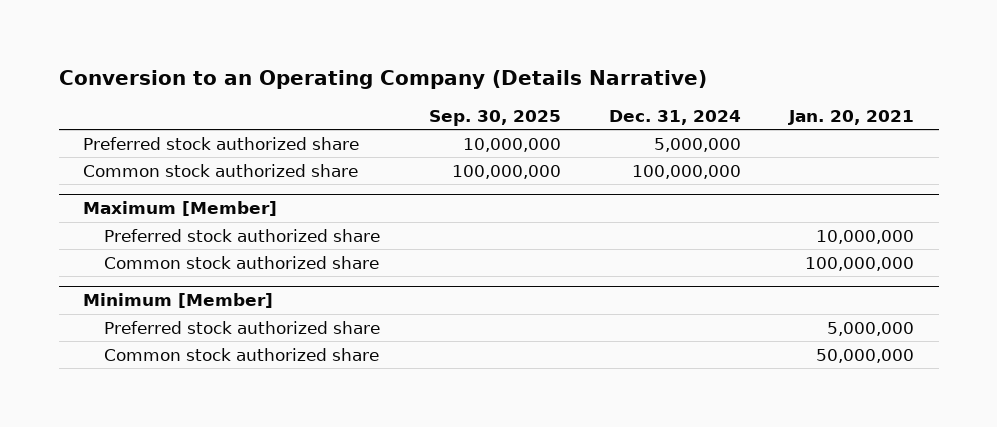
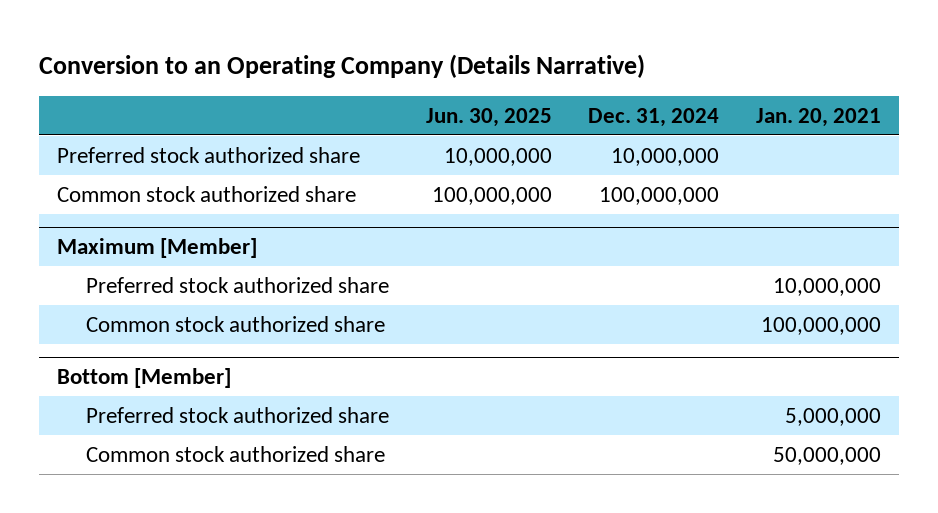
- | Sep. 30, 2025 | Dec. 31, 2024 | Jan. 20, 2021
+ | Jun. 30, 2025 | Dec. 31, 2024 | Jan. 20, 2021
- Preferred stock authorized share | 10,000,000 | 5,000,000 |
+ Preferred stock authorized share | 10,000,000 | 10,000,000 |
- Minimum [Member]
+ Bottom [Member]

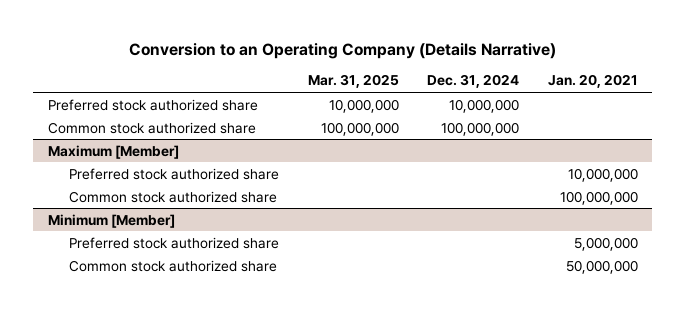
- | Jun. 30, 2025 | Dec. 31, 2024 | Jan. 20, 2021
+ | Mar. 31, 2025 | Dec. 31, 2024 | Jan. 20, 2021
- Bottom [Member]
+ Minimum [Member]

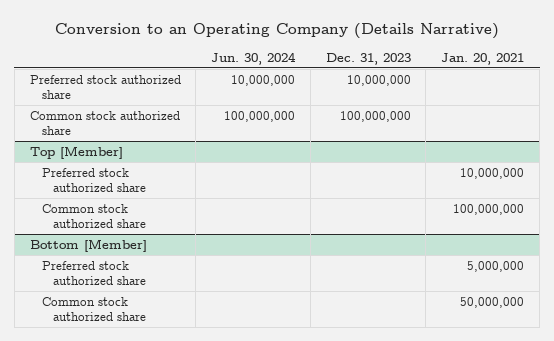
- | Mar. 31, 2025 | Dec. 31, 2024 | Jan. 20, 2021
+ | Jun. 30, 2024 | Dec. 31, 2023 | Jan. 20, 2021
- Maximum [Member]
+ Top [Member]
- Minimum [Member]
+ Bottom [Member]

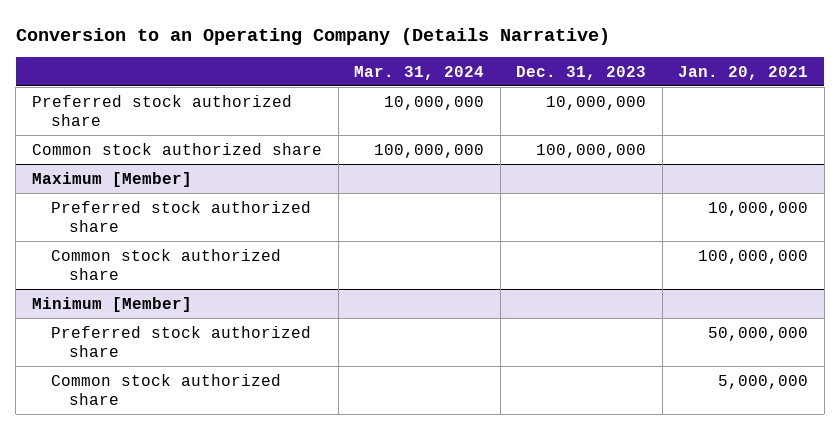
- | Jun. 30, 2024 | Dec. 31, 2023 | Jan. 20, 2021
+ | Mar. 31, 2024 | Dec. 31, 2023 | Jan. 20, 2021
- Top [Member]
+ Maximum [Member]
- Bottom [Member]
- Preferred stock authorized share | | | 5,000,000
- Common stock authorized share | | | 50,000,000
+ Minimum [Member]
+ Preferred stock authorized share | | | 50,000,000
+ Common stock authorized share | | | 5,000,000

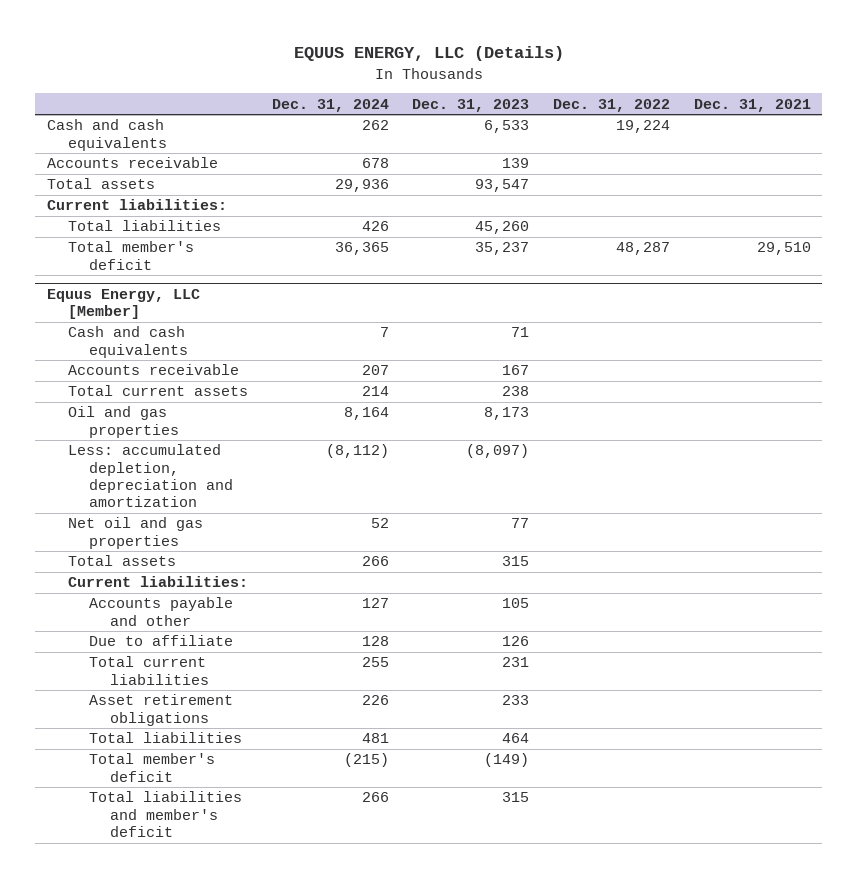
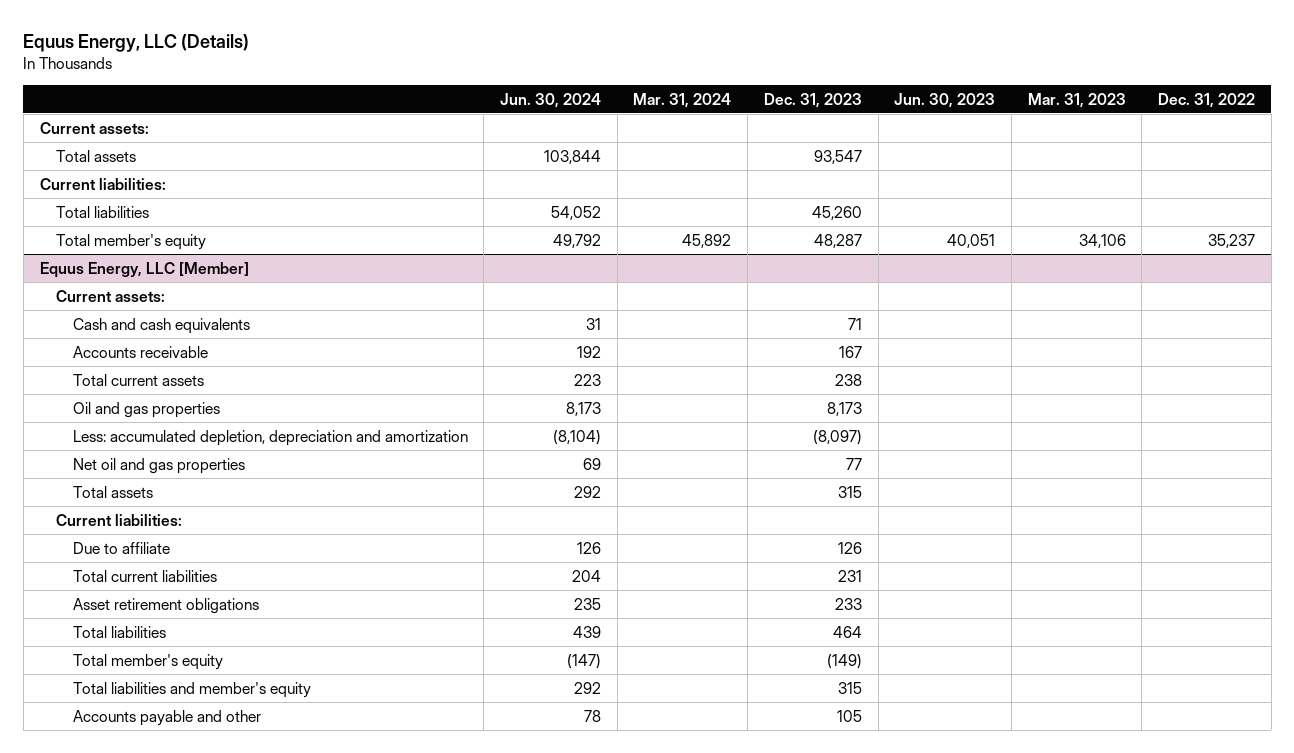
- EQUUS ENERGY, LLC (Details)
+ Equus Energy, LLC (Details)
- | Dec. 31, 2024 | Dec. 31, 2023 | Dec. 31, 2022 | Dec. 31, 2021
+ | Jun. 30, 2024 | Mar. 31, 2024 | Dec. 31, 2023 | Jun. 30, 2023 | Mar. 31, 2023 | Dec. 31, 2022
- Cash and cash equivalents | 262 | 6,533 | 19,224 |
- Accounts receivable | 678 | 139 | |
+ Current assets:
- Total member's deficit | 36,365 | 35,237 | 48,287 | 29,510
+ Total member's equity | 49,792 | 45,892 | 48,287 | 40,051 | 34,106 | 35,237
@ Equus Energy, LLC [Member]
+ Current assets:
- Total member's deficit | (215) | (149) | |
- Total liabilities and member's deficit | 266 | 315 | |
+ Total member's equity | (147) | | (149) | | |
+ Total liabilities and member's equity | 292 | | 315 | | |
moved down: Accounts payable and other | 78 | | 105 | | |

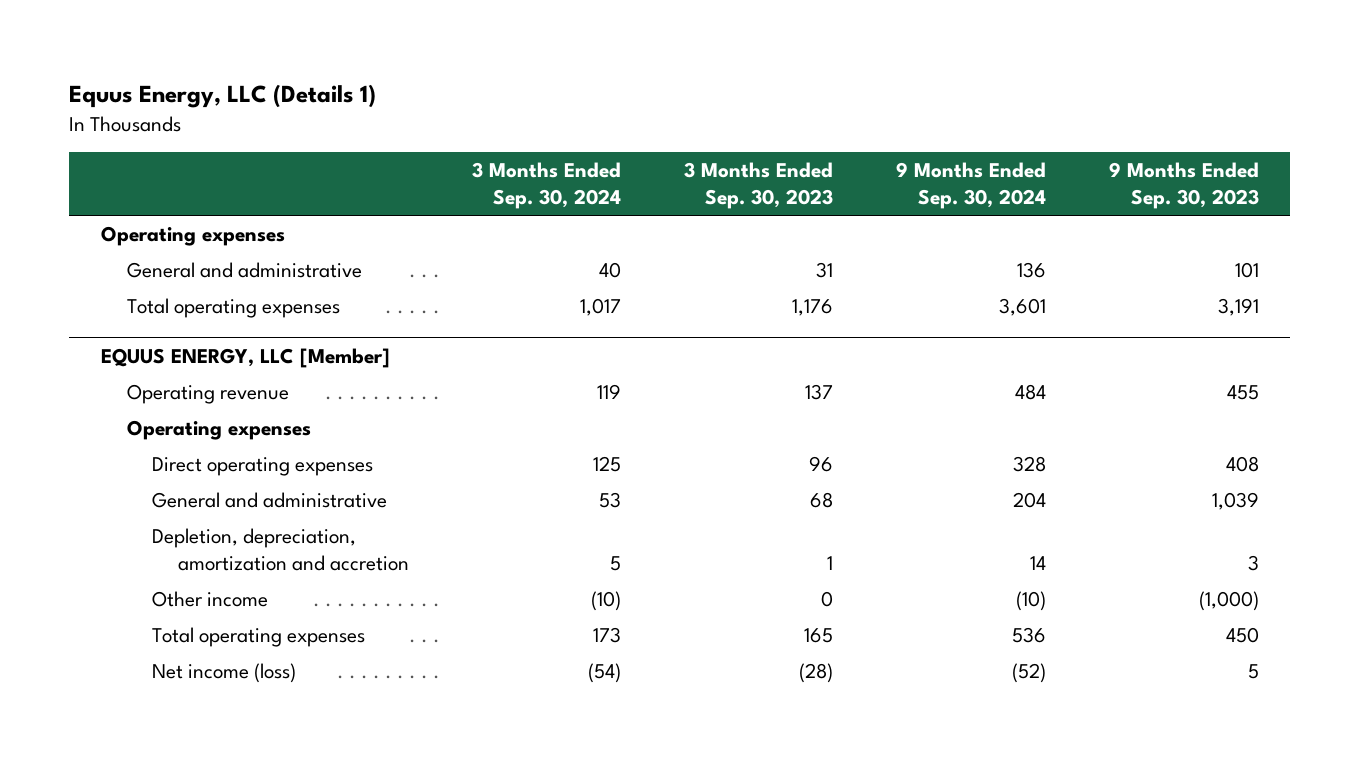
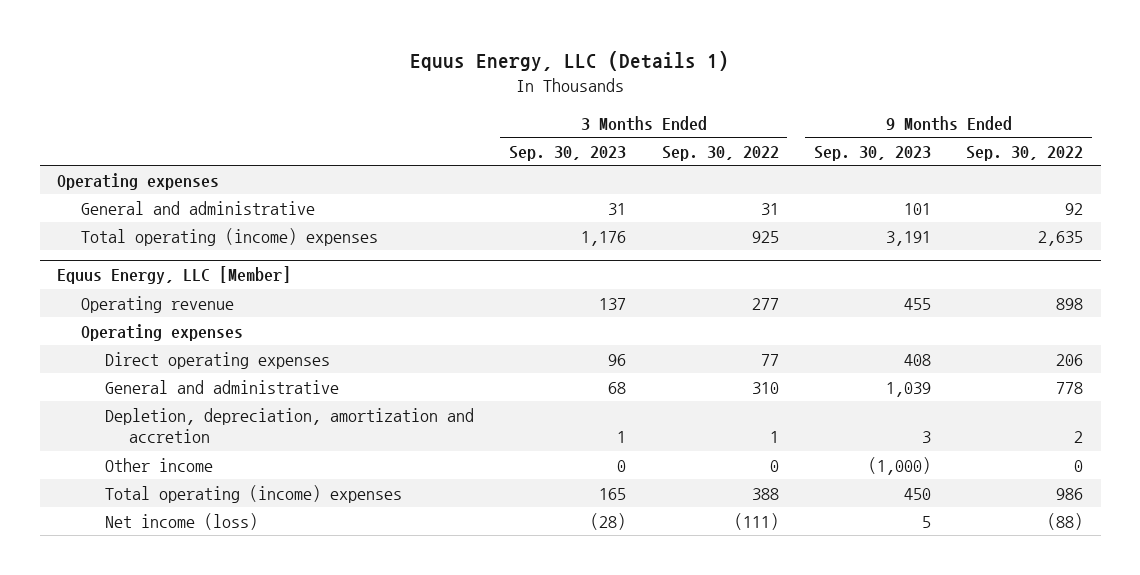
- | 3 Months Ended Sep. 30, 2024 | 3 Months Ended Sep. 30, 2023 | 9 Months Ended Sep. 30, 2024 | 9 Months Ended Sep. 30, 2023
+ | 3 Months Ended Sep. 30, 2023 | 3 Months Ended Sep. 30, 2022 | 9 Months Ended Sep. 30, 2023 | 9 Months Ended Sep. 30, 2022
- Total operating expenses | 1,017 | 1,176 | 3,601 | 3,191
- EQUUS ENERGY, LLC [Member]
+ Total operating (income) expenses | 1,176 | 925 | 3,191 | 2,635
+ Equus Energy, LLC [Member]
- Total operating expenses | 173 | 165 | 536 | 450
+ Total operating (income) expenses | 165 | 388 | 450 | 986

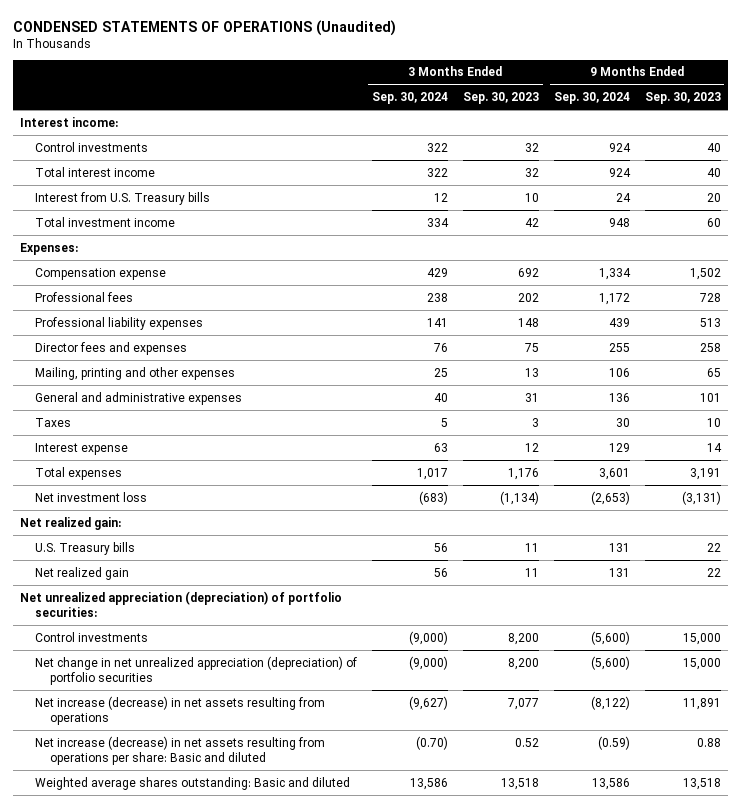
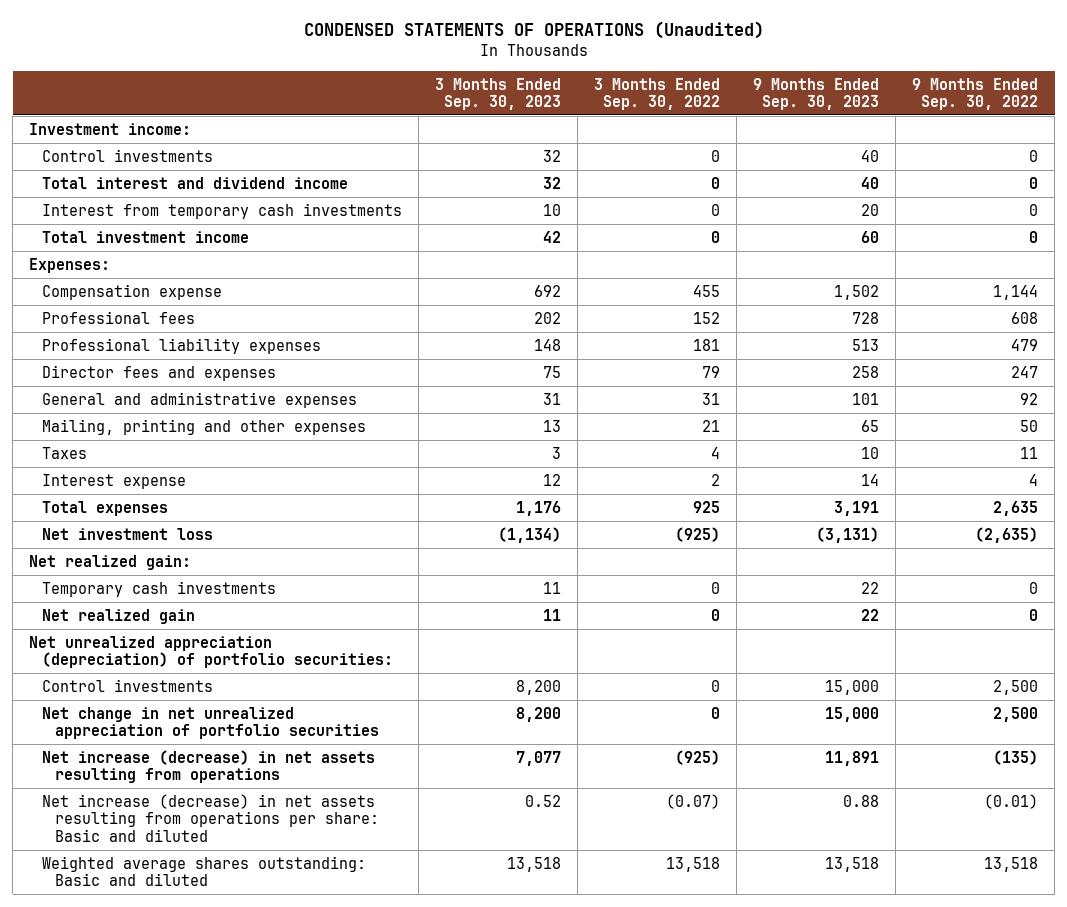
- | 3 Months Ended Sep. 30, 2024 | 3 Months Ended Sep. 30, 2023 | 9 Months Ended Sep. 30, 2024 | 9 Months Ended Sep. 30, 2023
+ | 3 Months Ended Sep. 30, 2023 | 3 Months Ended Sep. 30, 2022 | 9 Months Ended Sep. 30, 2023 | 9 Months Ended Sep. 30, 2022
- Interest income:
+ Investment income:
- Total interest income | 322 | 32 | 924 | 40
- Interest from U.S. Treasury bills | 12 | 10 | 24 | 20
+ Total interest and dividend income | 32 | 0 | 40 | 0
+ Interest from temporary cash investments | 10 | 0 | 20 | 0
moved down: Mailing, printing and other expenses | 13 | 21 | 65 | 50
- U.S. Treasury bills | 56 | 11 | 131 | 22
+ Temporary cash investments | 11 | 0 | 22 | 0
- Net change in net unrealized appreciation (depreciation) of portfolio securities | (9,000) | 8,200 | (5,600) | 15,000
+ Net change in net unrealized appreciation of portfolio securities | 8,200 | 0 | 15,000 | 2,500

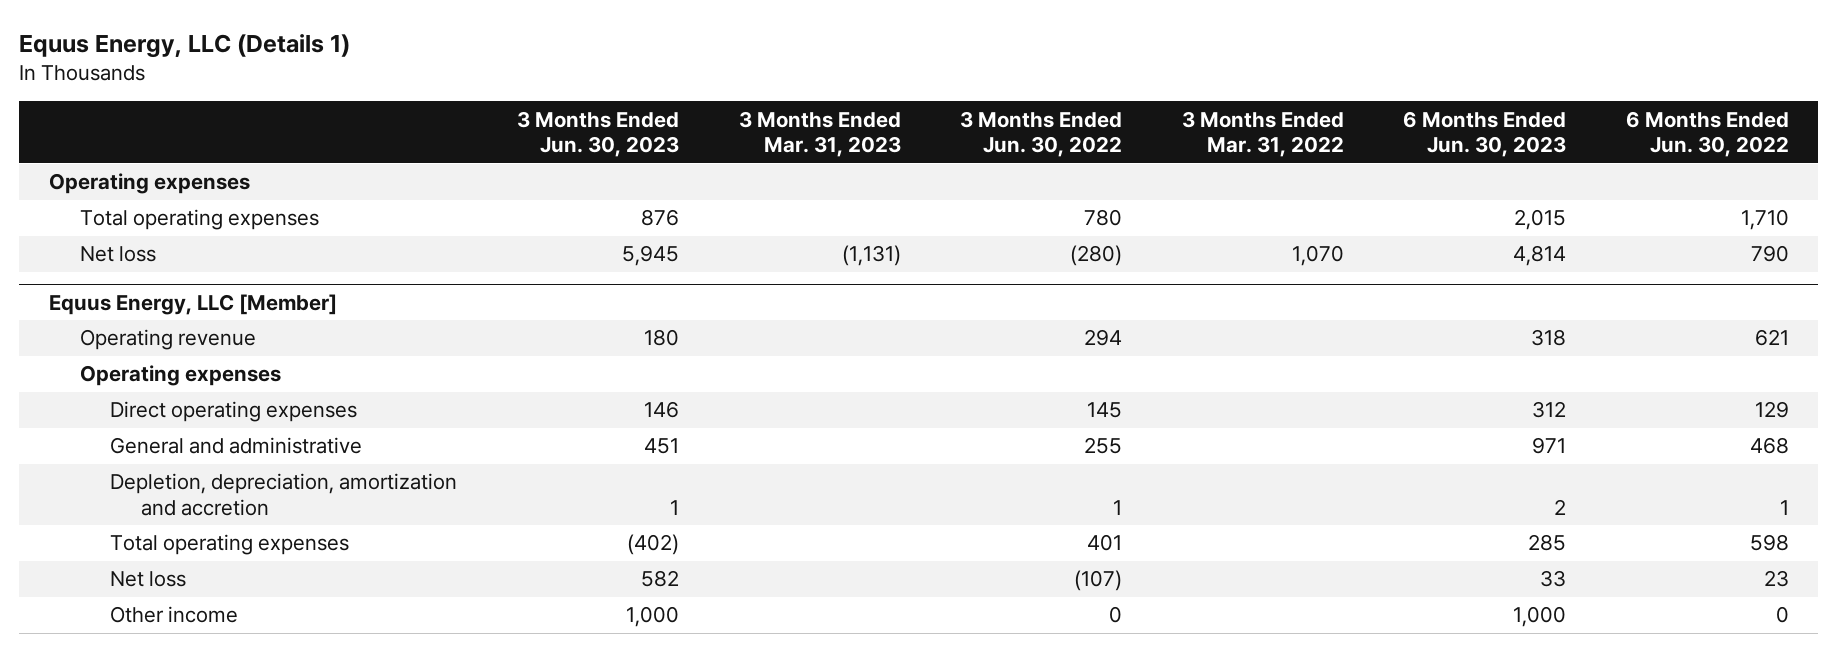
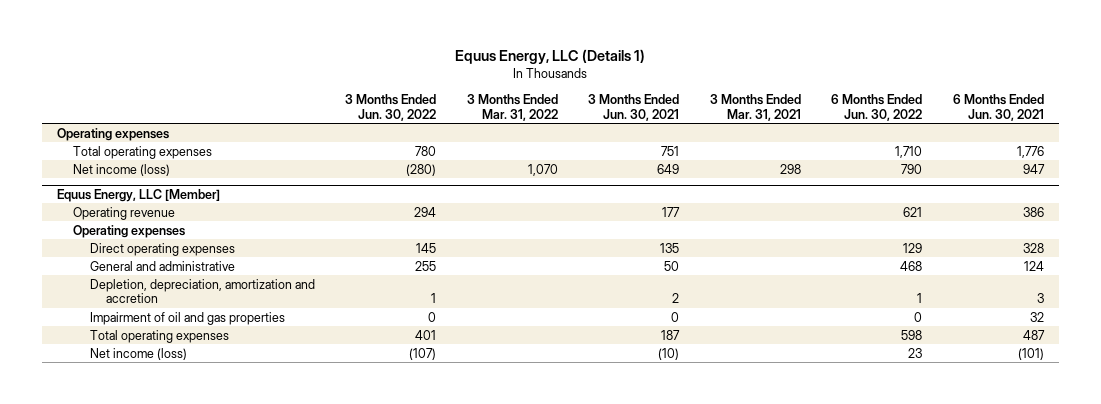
- | 3 Months Ended Jun. 30, 2023 | 3 Months Ended Mar. 31, 2023 | 3 Months Ended Jun. 30, 2022 | 3 Months Ended Mar. 31, 2022 | 6 Months Ended Jun. 30, 2023 | 6 Months Ended Jun. 30, 2022
+ | 3 Months Ended Jun. 30, 2022 | 3 Months Ended Mar. 31, 2022 | 3 Months Ended Jun. 30, 2021 | 3 Months Ended Mar. 31, 2021 | 6 Months Ended Jun. 30, 2022 | 6 Months Ended Jun. 30, 2021
- Net loss | 5,945 | (1,131) | (280) | 1,070 | 4,814 | 790
+ Net income (loss) | (280) | 1,070 | 649 | 298 | 790 | 947
@ Equus Energy, LLC [Member]
+ Impairment of oil and gas properties | 0 | | 0 | | 0 | 32
- Net loss | 582 | | (107) | | 33 | 23
- Other income | 1,000 | | 0 | | 1,000 | 0
+ Net income (loss) | (107) | | (10) | | 23 | (101)

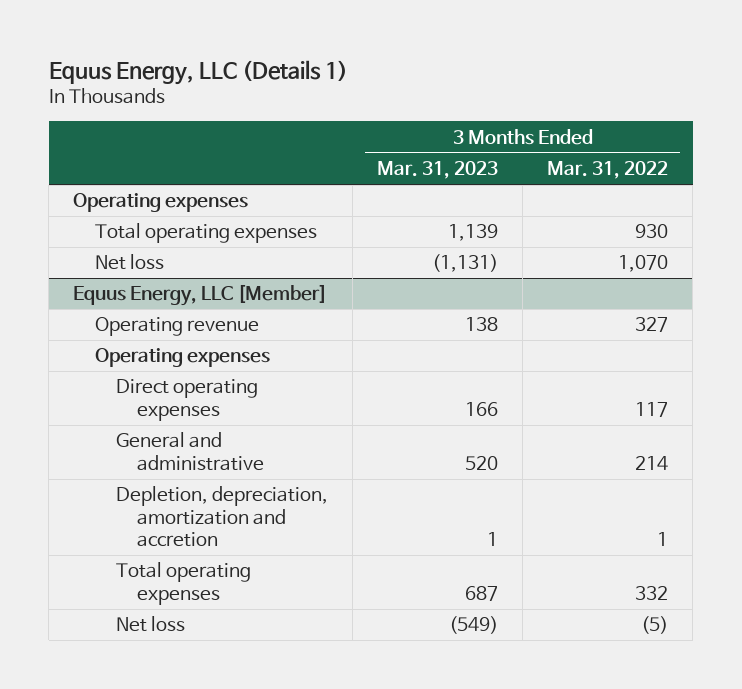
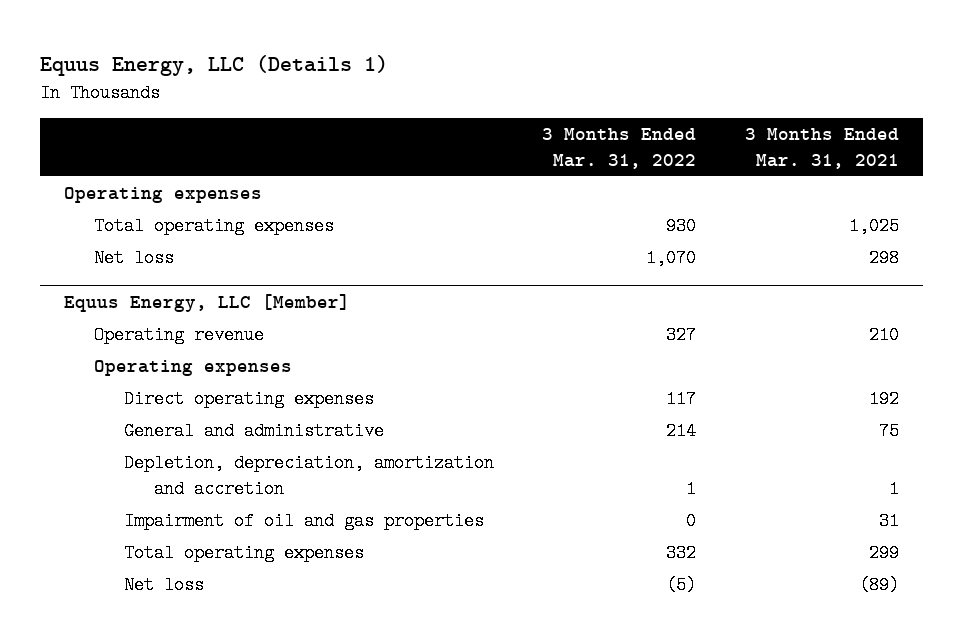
- | 3 Months Ended Mar. 31, 2023 | 3 Months Ended Mar. 31, 2022
+ | 3 Months Ended Mar. 31, 2022 | 3 Months Ended Mar. 31, 2021
@ Equus Energy, LLC [Member]
+ Impairment of oil and gas properties | 0 | 31

